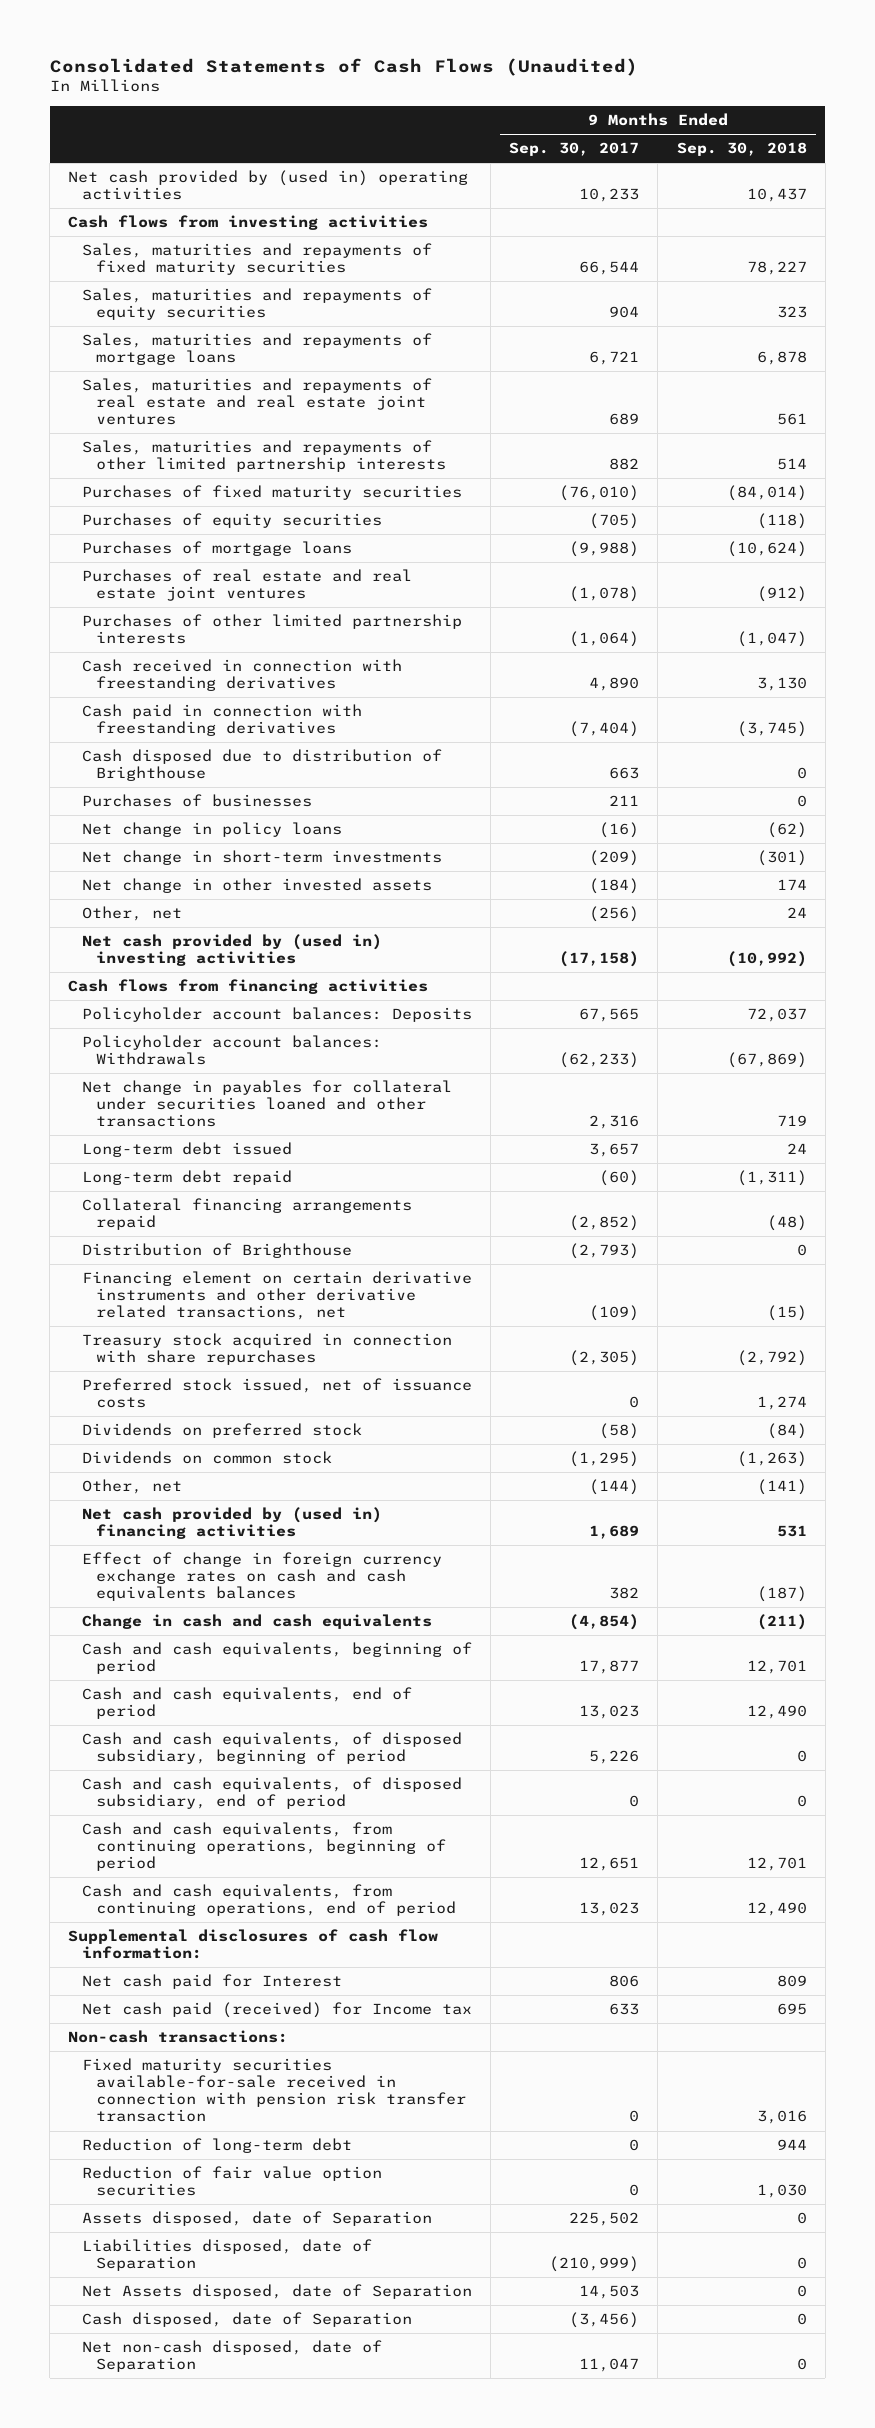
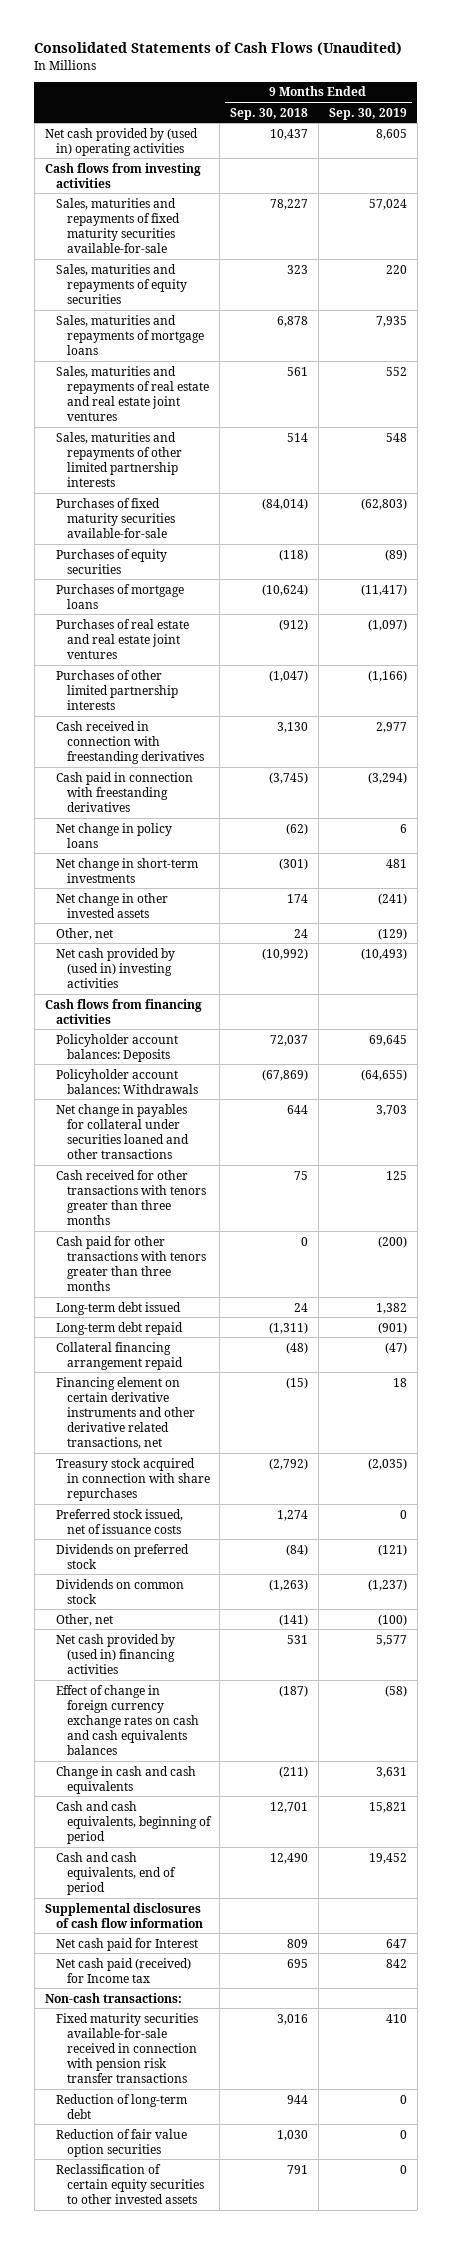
- | 9 Months Ended Sep. 30, 2017 | 9 Months Ended Sep. 30, 2018
+ | 9 Months Ended Sep. 30, 2018 | 9 Months Ended Sep. 30, 2019
- Sales, maturities and repayments of fixed maturity securities | 66,544 | 78,227
+ Sales, maturities and repayments of fixed maturity securities available-for-sale | 78,227 | 57,024
- Purchases of fixed maturity securities | (76,010) | (84,014)
+ Purchases of fixed maturity securities available-for-sale | (84,014) | (62,803)
- Cash disposed due to distribution of Brighthouse | 663 | 0
- Purchases of businesses | 211 | 0
- Net change in payables for collateral under securities loaned and other transactions | 2,316 | 719
+ Net change in payables for collateral under securities loaned and other transactions | 644 | 3,703
+ Cash received for other transactions with tenors greater than three months | 75 | 125
+ Cash paid for other transactions with tenors greater than three months | 0 | (200)
- Collateral financing arrangements repaid | (2,852) | (48)
- Distribution of Brighthouse | (2,793) | 0
+ Collateral financing arrangement repaid | (48) | (47)
- Cash and cash equivalents, of disposed subsidiary, beginning of period | 5,226 | 0
- Cash and cash equivalents, of disposed subsidiary, end of period | 0 | 0
- Cash and cash equivalents, from continuing operations, beginning of period | 12,651 | 12,701
- Cash and cash equivalents, from continuing operations, end of period | 13,023 | 12,490
- Supplemental disclosures of cash flow information:
+ Supplemental disclosures of cash flow information
- Fixed maturity securities available-for-sale received in connection with pension risk transfer transaction | 0 | 3,016
+ Fixed maturity securities available-for-sale received in connection with pension risk transfer transactions | 3,016 | 410
- Assets disposed, date of Separation | 225,502 | 0
- Liabilities disposed, date of Separation | (210,999) | 0
- Net Assets disposed, date of Separation | 14,503 | 0
- Cash disposed, date of Separation | (3,456) | 0
- Net non-cash disposed, date of Separation | 11,047 | 0
+ Reclassification of certain equity securities to other invested assets | 791 | 0

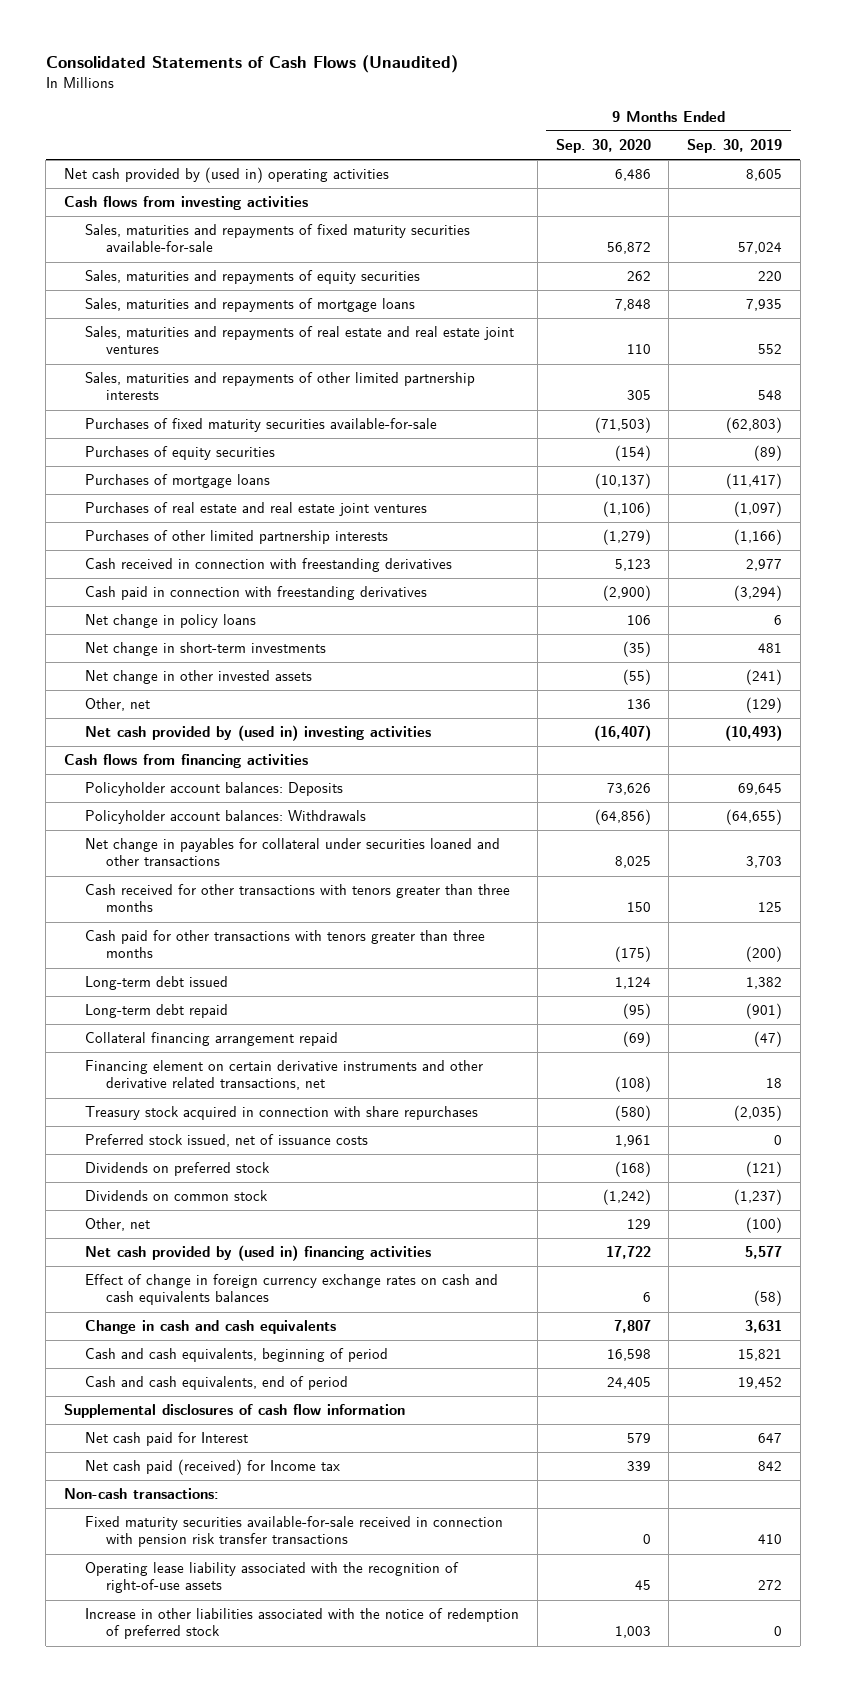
- | 9 Months Ended Sep. 30, 2018 | 9 Months Ended Sep. 30, 2019
+ | 9 Months Ended Sep. 30, 2020 | 9 Months Ended Sep. 30, 2019
- Reduction of long-term debt | 944 | 0
- Reduction of fair value option securities | 1,030 | 0
- Reclassification of certain equity securities to other invested assets | 791 | 0
+ Operating lease liability associated with the recognition of right-of-use assets | 45 | 272
+ Increase in other liabilities associated with the notice of redemption of preferred stock | 1,003 | 0

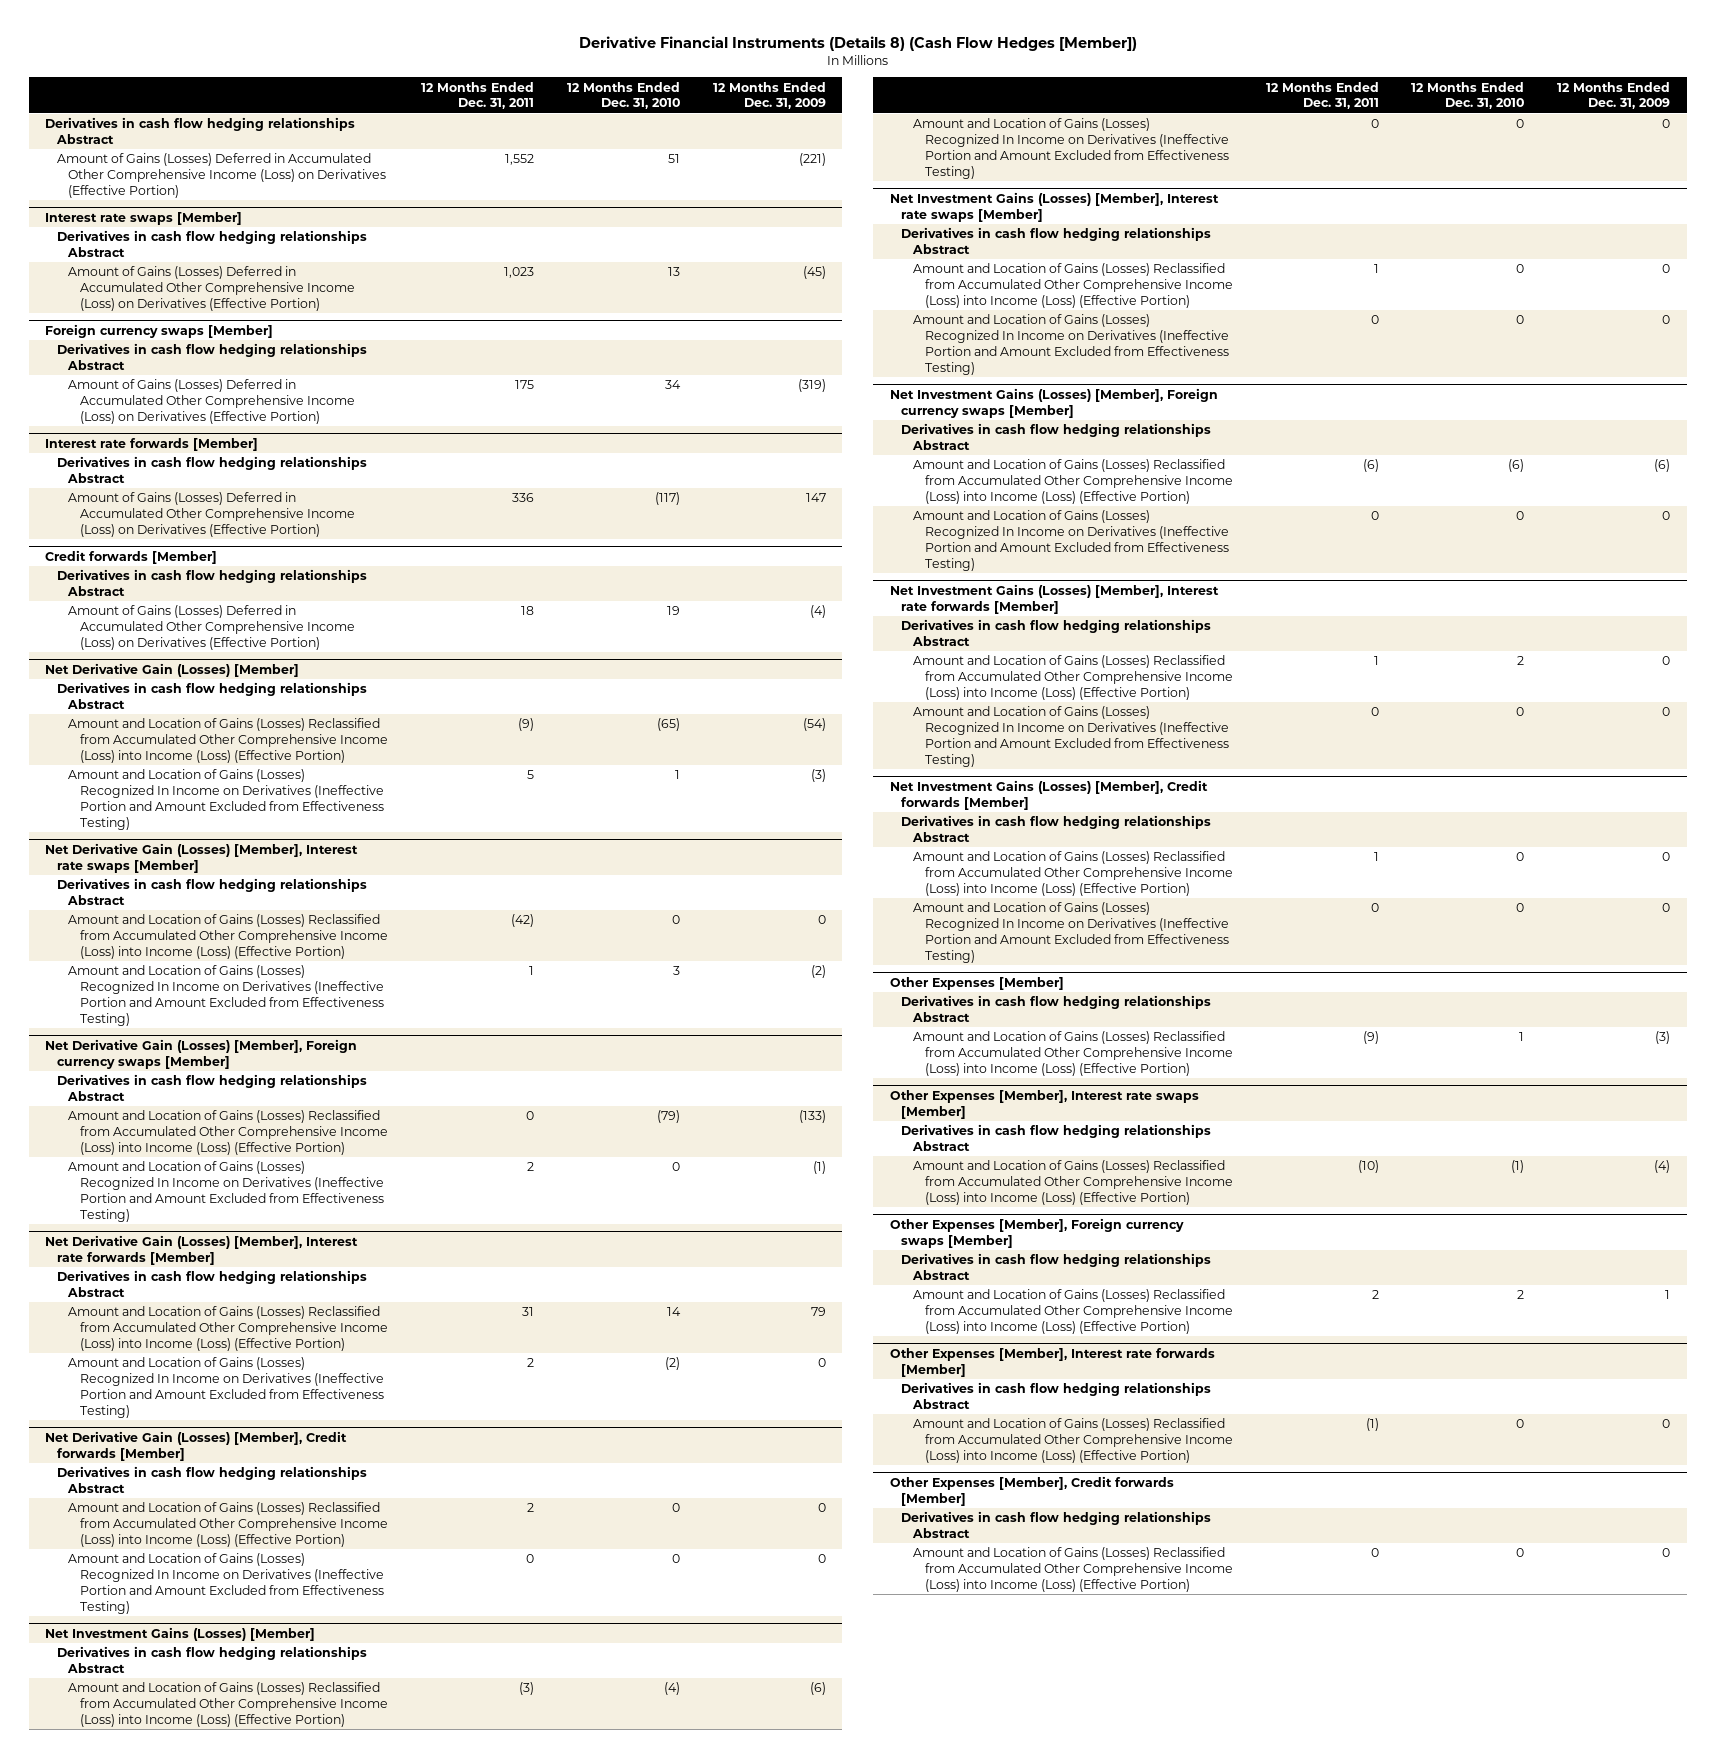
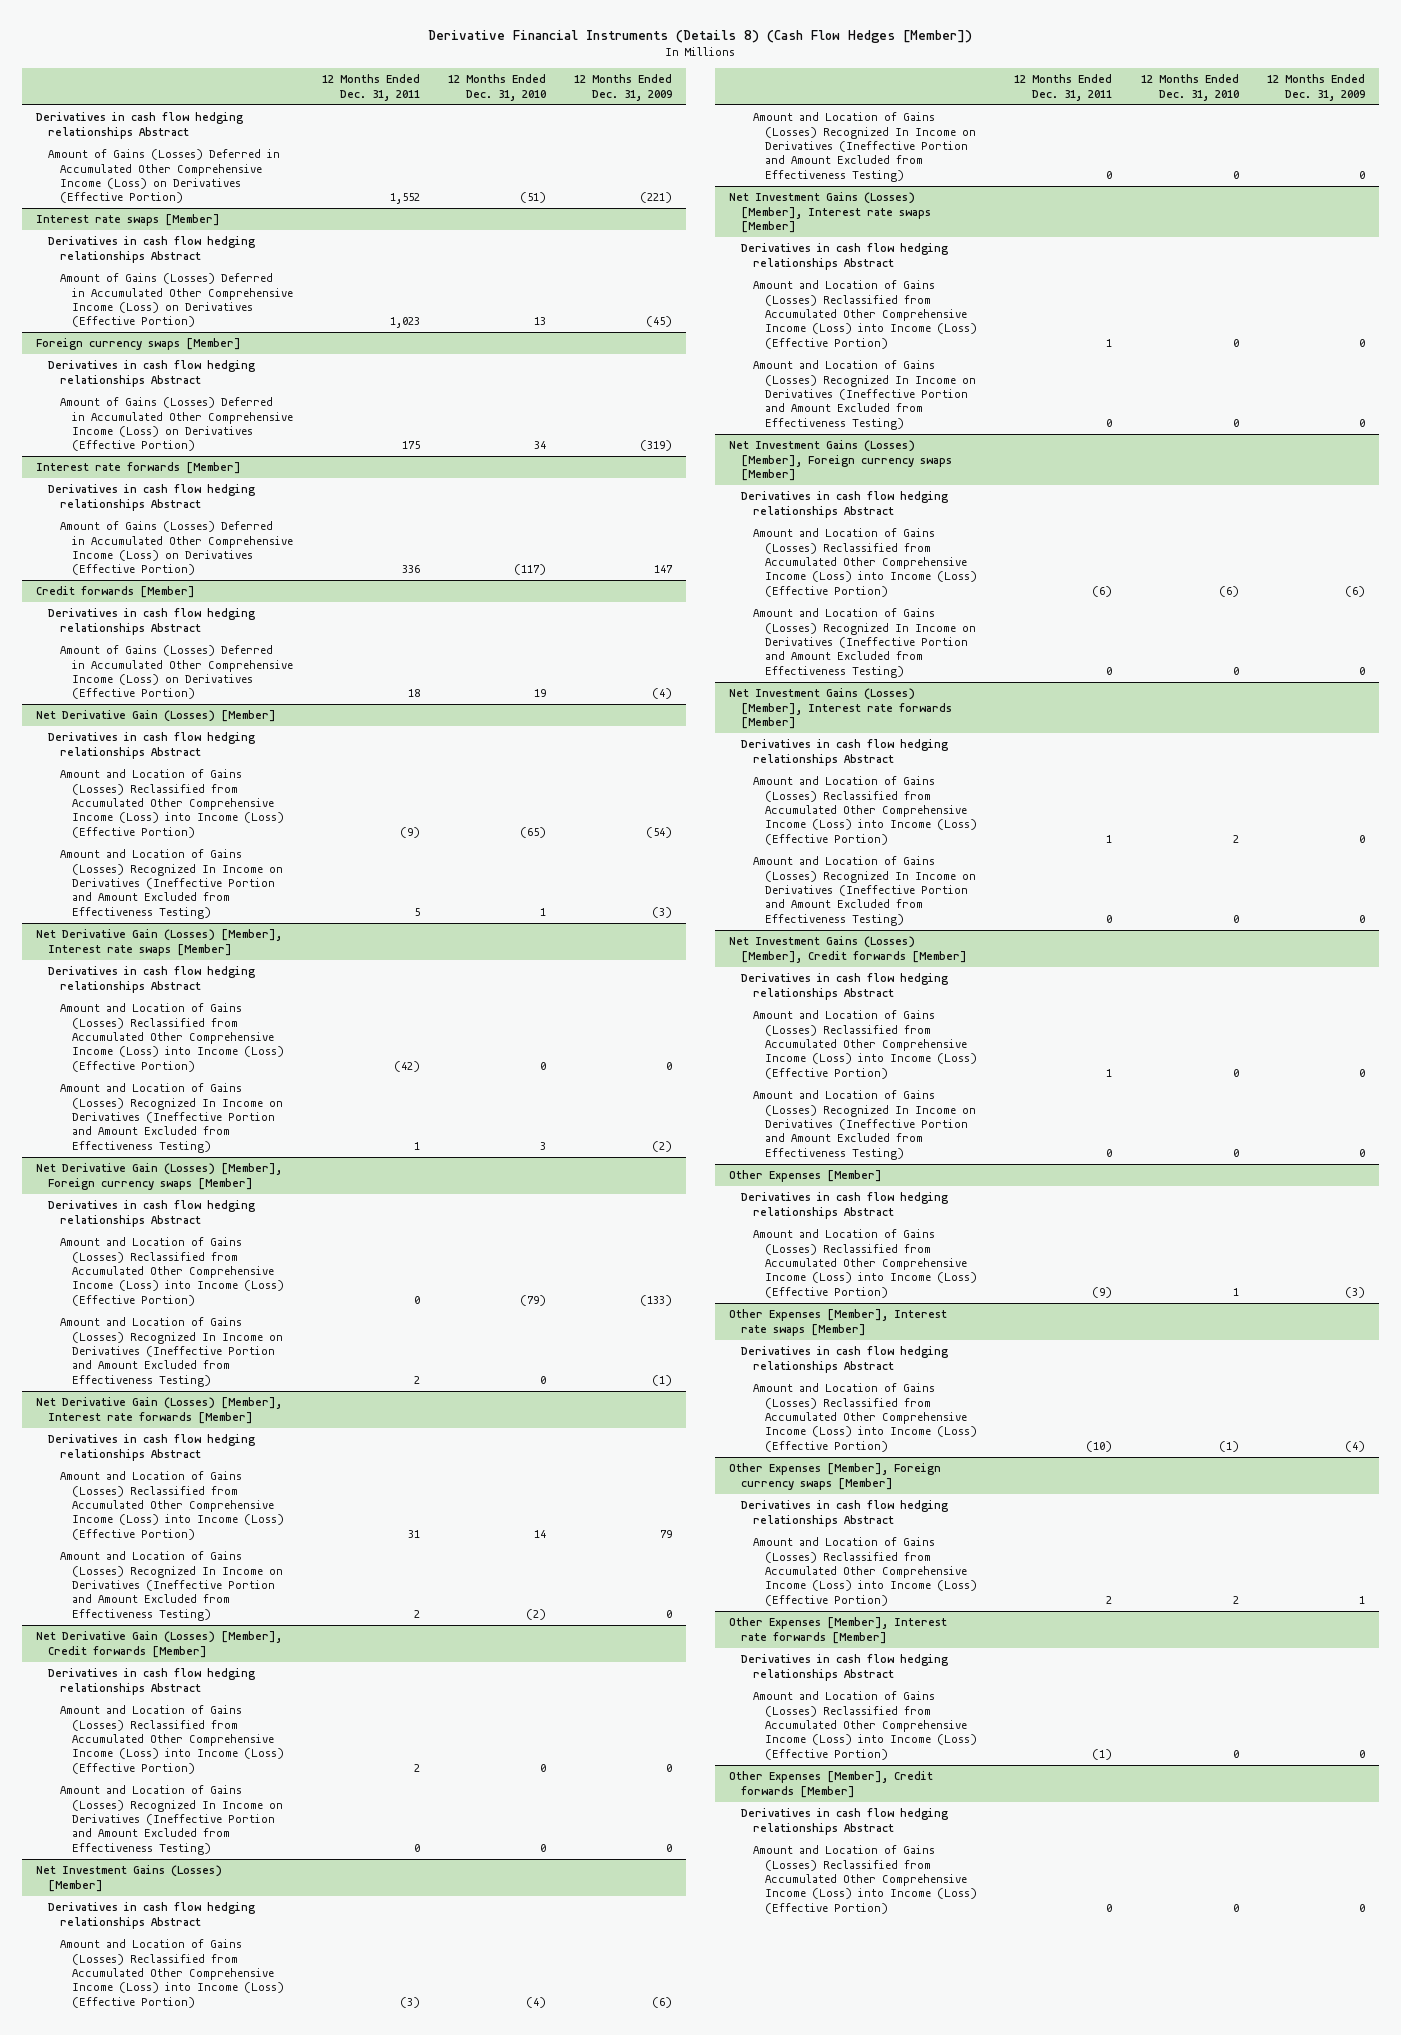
- Amount of Gains (Losses) Deferred in Accumulated Other Comprehensive Income (Loss) on Derivatives (Effective Portion) | 1,552 | 51 | (221)
+ Amount of Gains (Losses) Deferred in Accumulated Other Comprehensive Income (Loss) on Derivatives (Effective Portion) | 1,552 | (51) | (221)

